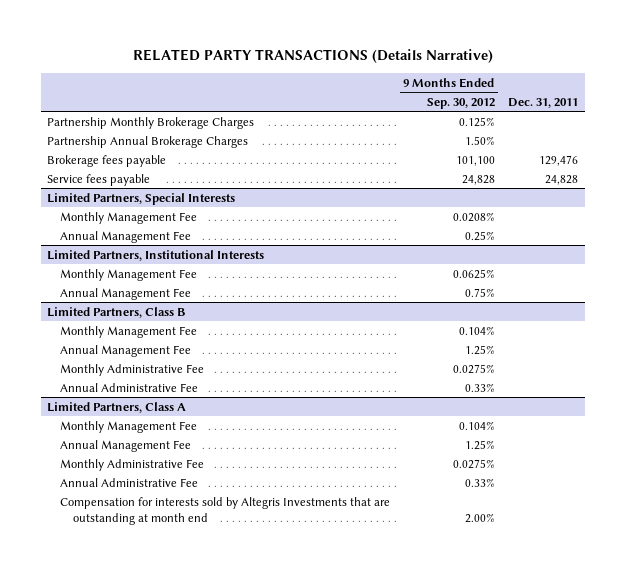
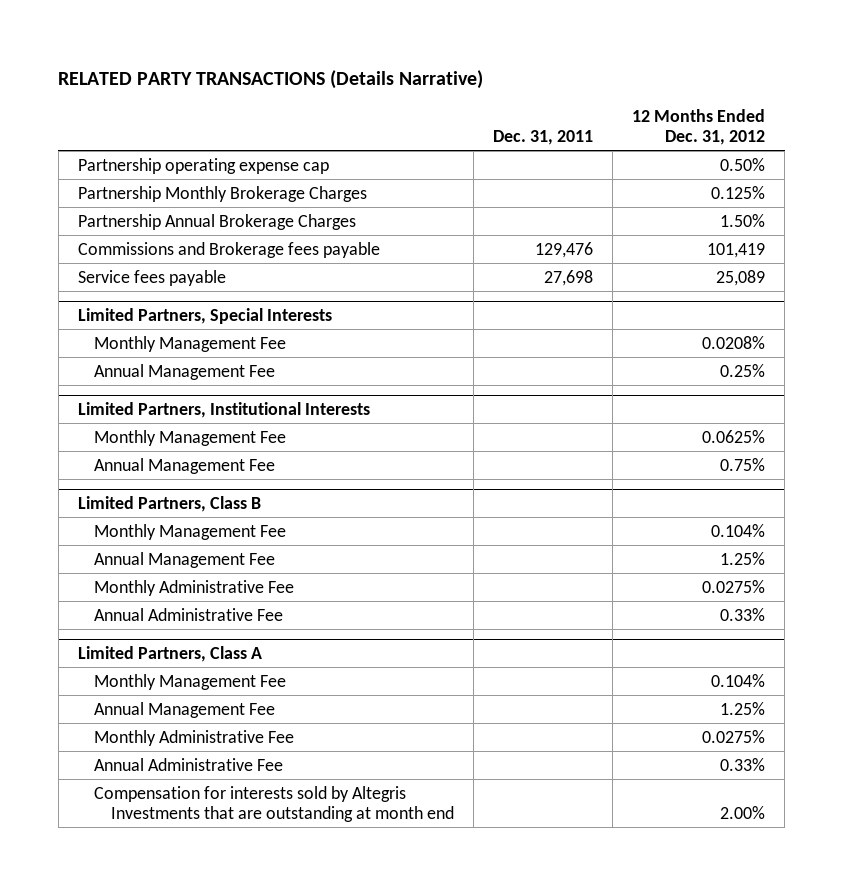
- | 9 Months Ended Sep. 30, 2012 | Dec. 31, 2011
+ | Dec. 31, 2011 | 12 Months Ended Dec. 31, 2012
+ Partnership operating expense cap | | 0.50%
- Brokerage fees payable | 101,100 | 129,476
- Service fees payable | 24,828 | 24,828
+ Commissions and Brokerage fees payable | 129,476 | 101,419
+ Service fees payable | 27,698 | 25,089

